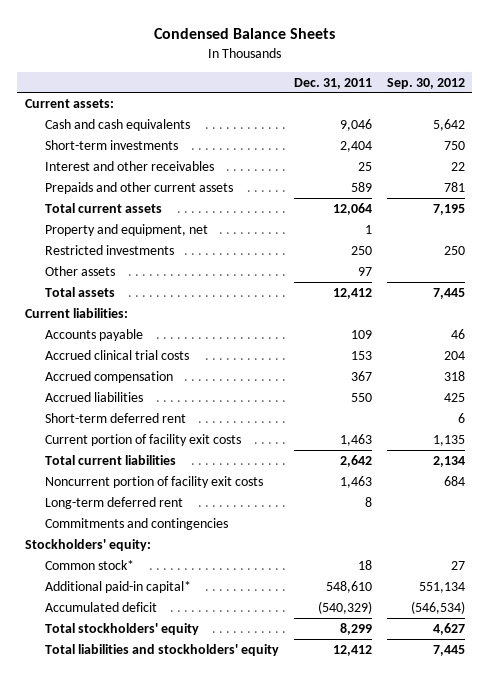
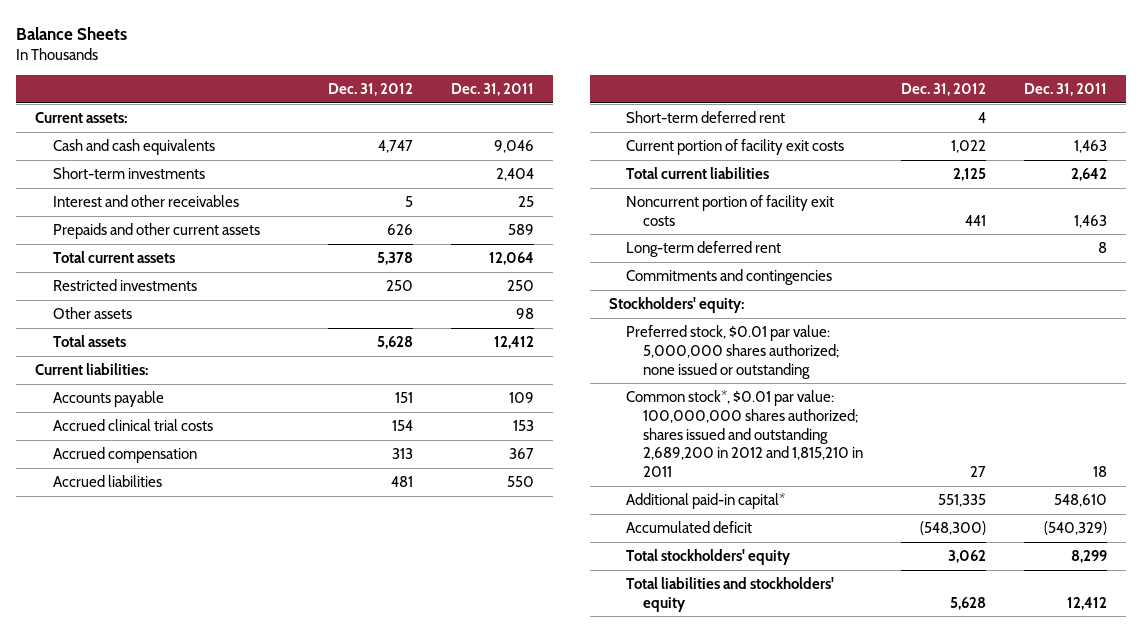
- Condensed Balance Sheets
+ Balance Sheets
- | Dec. 31, 2011 | Sep. 30, 2012
+ | Dec. 31, 2012 | Dec. 31, 2011
- Property and equipment, net | 1 |
- Other assets | 97 |
+ Other assets | | 98
- Common stock* | 18 | 27
+ Preferred stock, $0.01 par value: 5,000,000 shares authorized; none issued or outstanding
+ Common stock*, $0.01 par value: 100,000,000 shares authorized; shares issued and outstanding 2,689,200 in 2012 and 1,815,210 in 2011 | 27 | 18

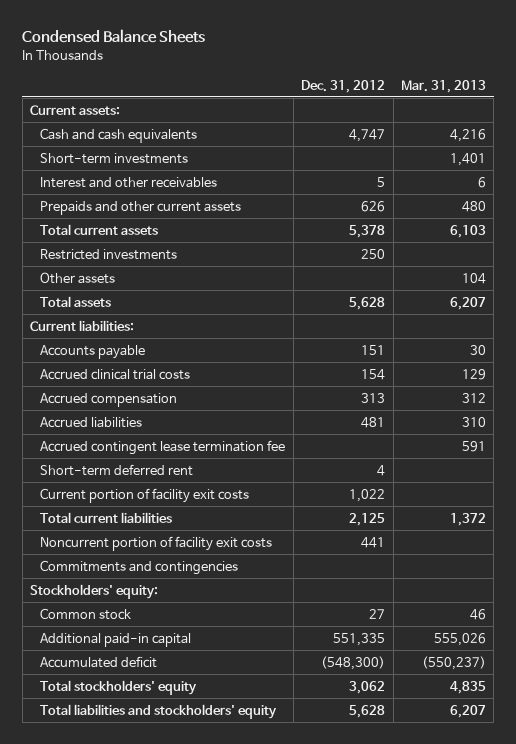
- Balance Sheets
+ Condensed Balance Sheets
- | Dec. 31, 2012 | Dec. 31, 2011
+ | Dec. 31, 2012 | Mar. 31, 2013
+ Accrued contingent lease termination fee | | 591
- Long-term deferred rent | | 8
- Preferred stock, $0.01 par value: 5,000,000 shares authorized; none issued or outstanding
- Common stock*, $0.01 par value: 100,000,000 shares authorized; shares issued and outstanding 2,689,200 in 2012 and 1,815,210 in 2011 | 27 | 18
- Additional paid-in capital* | 551,335 | 548,610
+ Common stock | 27 | 46
+ Additional paid-in capital | 551,335 | 555,026

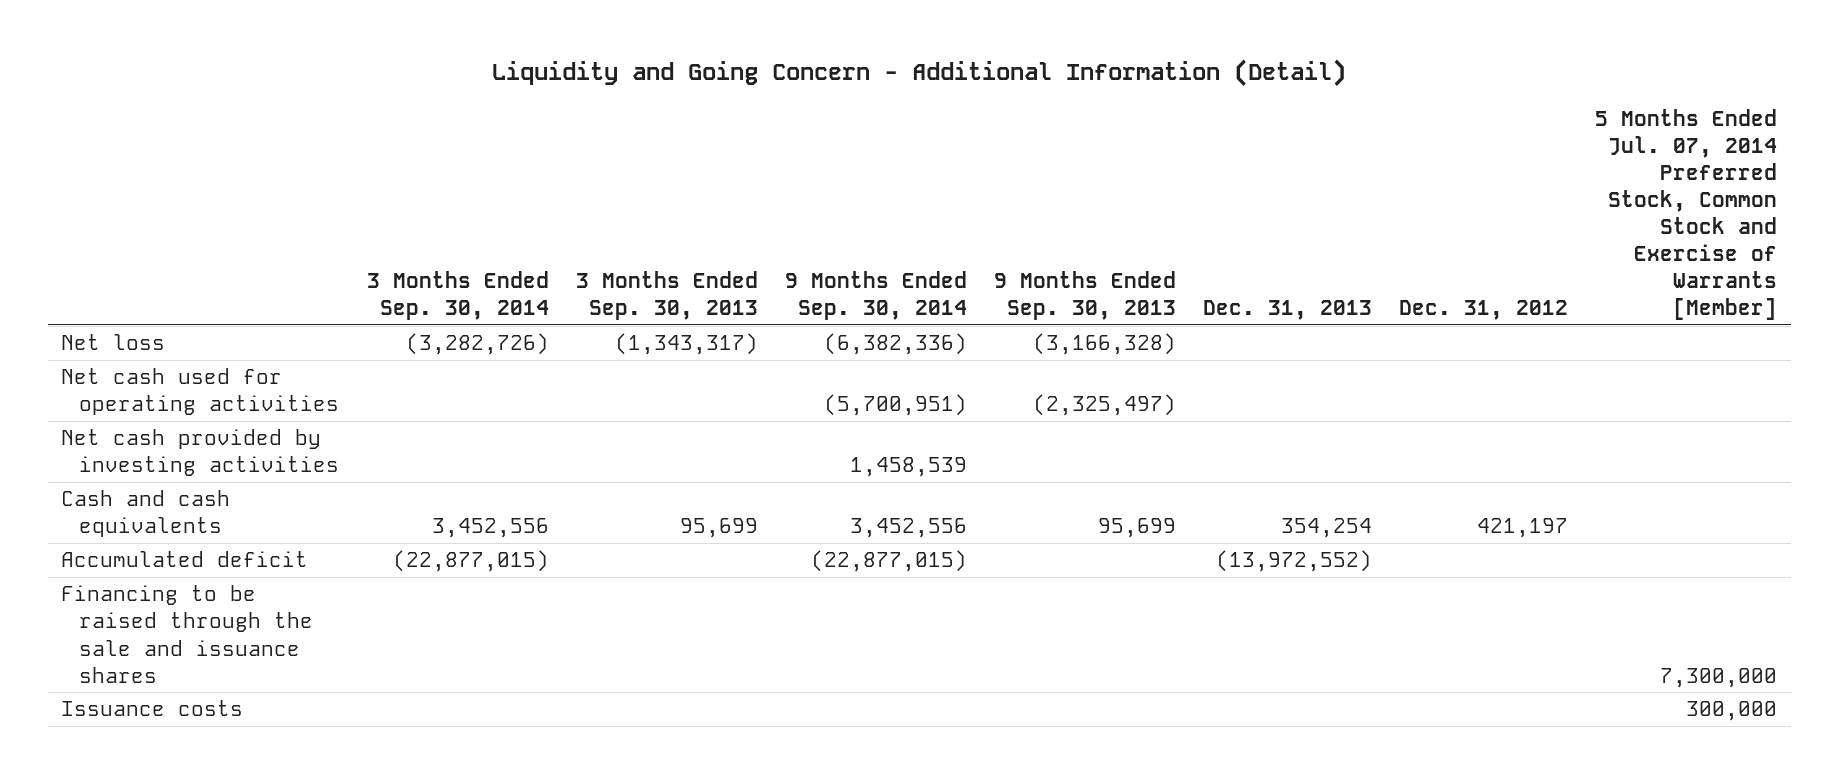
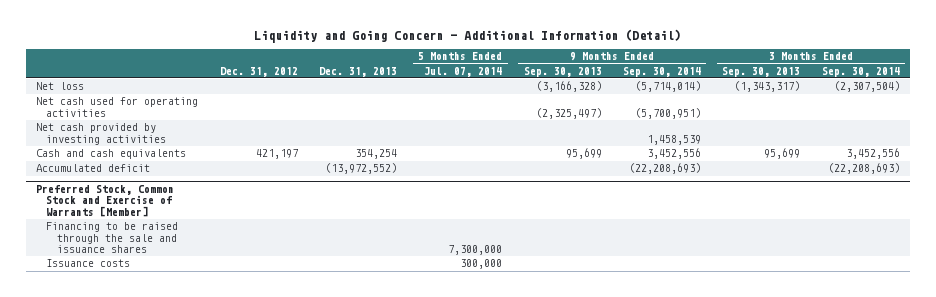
- | 3 Months Ended Sep. 30, 2014 | 3 Months Ended Sep. 30, 2013 | 9 Months Ended Sep. 30, 2014 | 9 Months Ended Sep. 30, 2013 | Dec. 31, 2013 | Dec. 31, 2012 | 5 Months Ended Jul. 07, 2014 Preferred Stock, Common Stock and Exercise of Warrants [Member]
+ | Dec. 31, 2012 | Dec. 31, 2013 | 5 Months Ended Jul. 07, 2014 | 9 Months Ended Sep. 30, 2013 | 9 Months Ended Sep. 30, 2014 | 3 Months Ended Sep. 30, 2013 | 3 Months Ended Sep. 30, 2014
- Net loss | (3,282,726) | (1,343,317) | (6,382,336) | (3,166,328) | | |
+ Net loss | | | | (3,166,328) | (5,714,014) | (1,343,317) | (2,307,504)
- Accumulated deficit | (22,877,015) | | (22,877,015) | | (13,972,552) | |
+ Accumulated deficit | | (13,972,552) | | | (22,208,693) | | (22,208,693)
+ Preferred Stock, Common Stock and Exercise of Warrants [Member]

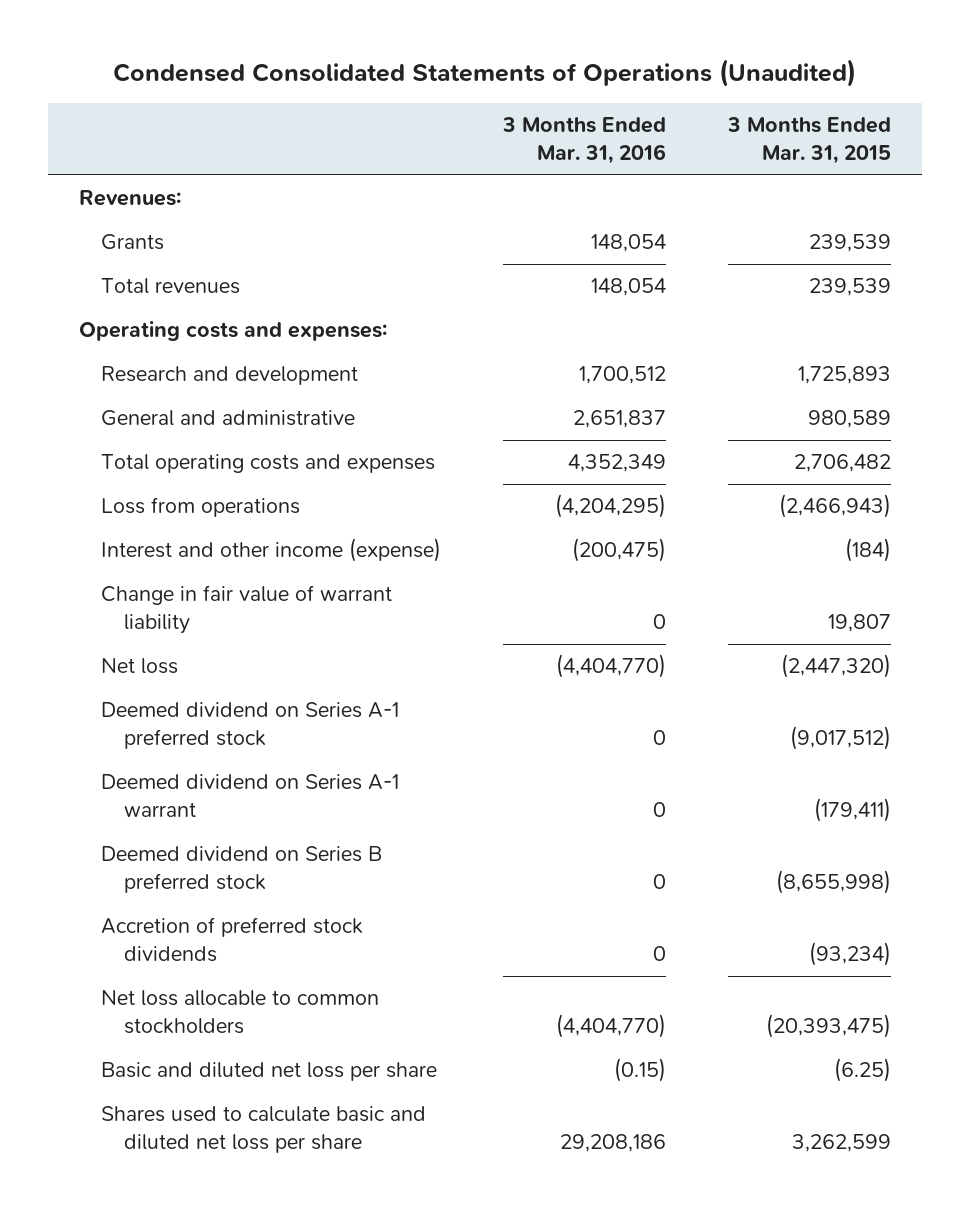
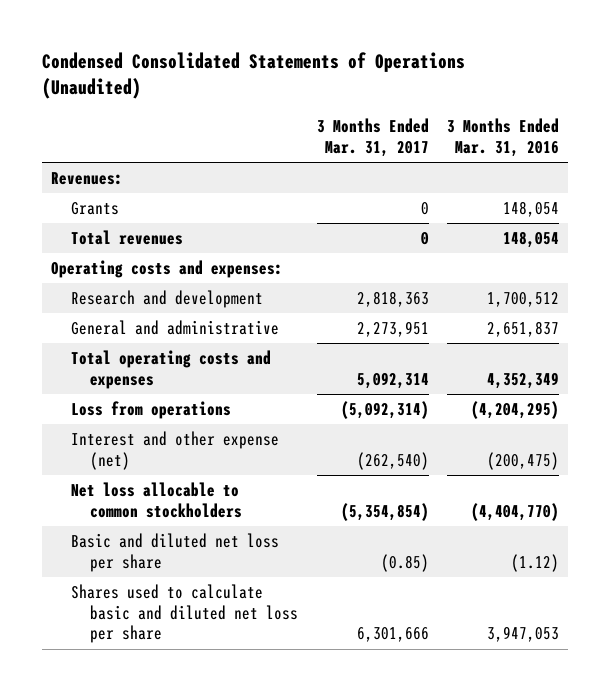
- | 3 Months Ended Mar. 31, 2016 | 3 Months Ended Mar. 31, 2015
+ | 3 Months Ended Mar. 31, 2017 | 3 Months Ended Mar. 31, 2016
- Interest and other income (expense) | (200,475) | (184)
- Change in fair value of warrant liability | 0 | 19,807
- Net loss | (4,404,770) | (2,447,320)
- Deemed dividend on Series A-1 preferred stock | 0 | (9,017,512)
- Deemed dividend on Series A-1 warrant | 0 | (179,411)
- Deemed dividend on Series B preferred stock | 0 | (8,655,998)
- Accretion of preferred stock dividends | 0 | (93,234)
+ Interest and other expense (net) | (262,540) | (200,475)
- Basic and diluted net loss per share | (0.15) | (6.25)
- Shares used to calculate basic and diluted net loss per share | 29,208,186 | 3,262,599
+ Basic and diluted net loss per share | (0.85) | (1.12)
+ Shares used to calculate basic and diluted net loss per share | 6,301,666 | 3,947,053

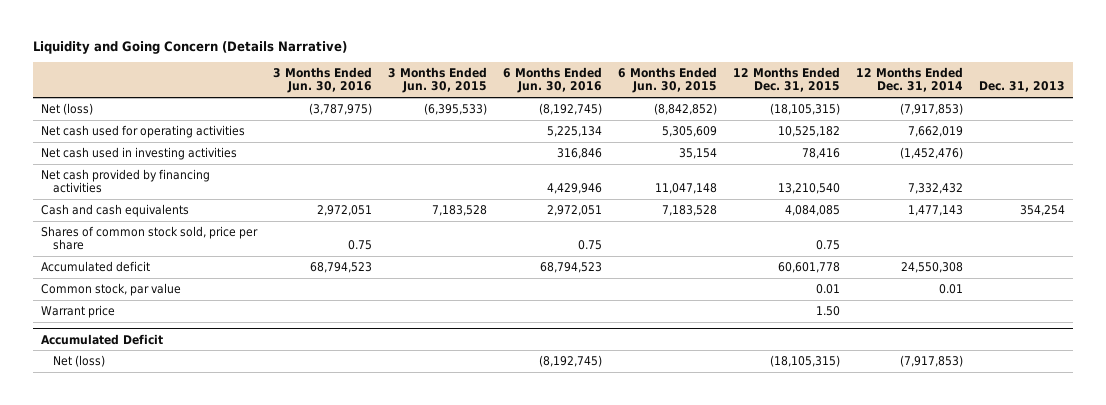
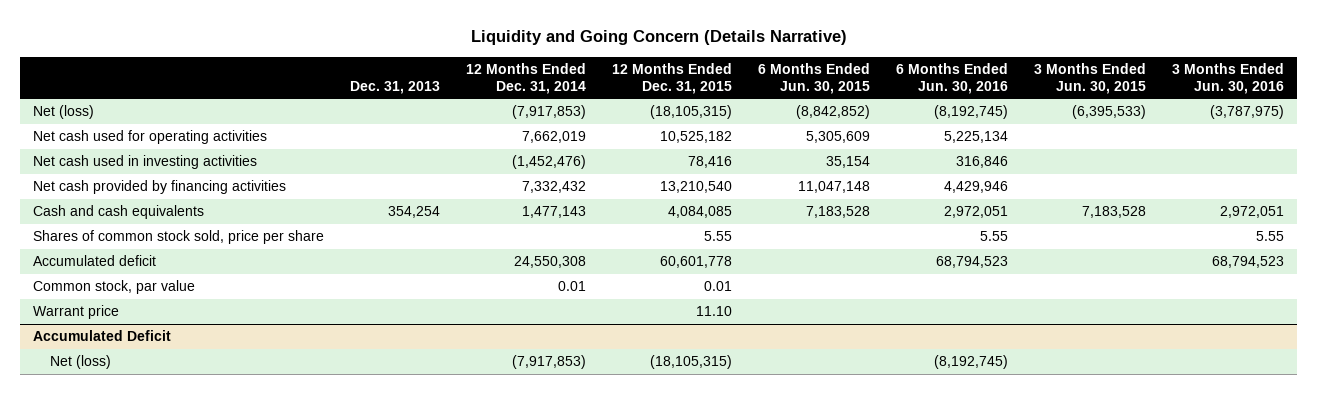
- | 3 Months Ended Jun. 30, 2016 | 3 Months Ended Jun. 30, 2015 | 6 Months Ended Jun. 30, 2016 | 6 Months Ended Jun. 30, 2015 | 12 Months Ended Dec. 31, 2015 | 12 Months Ended Dec. 31, 2014 | Dec. 31, 2013
+ | Dec. 31, 2013 | 12 Months Ended Dec. 31, 2014 | 12 Months Ended Dec. 31, 2015 | 6 Months Ended Jun. 30, 2015 | 6 Months Ended Jun. 30, 2016 | 3 Months Ended Jun. 30, 2015 | 3 Months Ended Jun. 30, 2016
- Shares of common stock sold, price per share | 0.75 | | 0.75 | | 0.75 | |
+ Shares of common stock sold, price per share | | | 5.55 | | 5.55 | | 5.55
- Warrant price | | | | | 1.50 | |
+ Warrant price | | | 11.10 | | | |

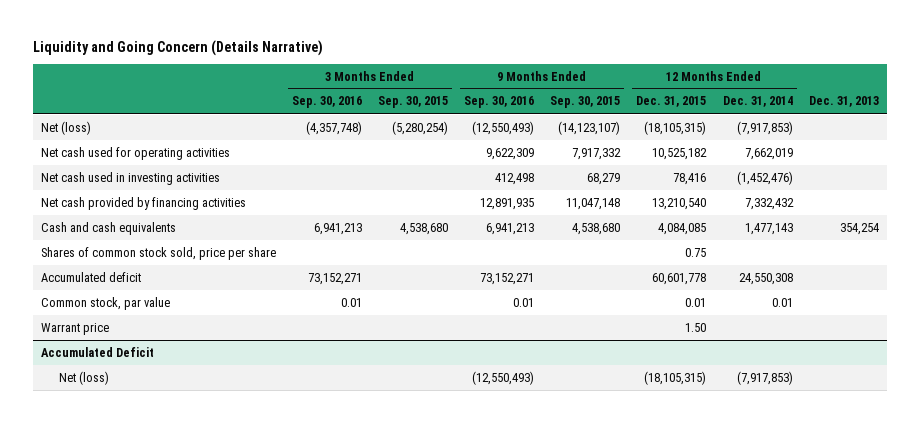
- | Dec. 31, 2013 | 12 Months Ended Dec. 31, 2014 | 12 Months Ended Dec. 31, 2015 | 6 Months Ended Jun. 30, 2015 | 6 Months Ended Jun. 30, 2016 | 3 Months Ended Jun. 30, 2015 | 3 Months Ended Jun. 30, 2016
+ | 3 Months Ended Sep. 30, 2016 | 3 Months Ended Sep. 30, 2015 | 9 Months Ended Sep. 30, 2016 | 9 Months Ended Sep. 30, 2015 | 12 Months Ended Dec. 31, 2015 | 12 Months Ended Dec. 31, 2014 | Dec. 31, 2013
- Shares of common stock sold, price per share | | | 5.55 | | 5.55 | | 5.55
+ Shares of common stock sold, price per share | | | | | 0.75 | |
- Warrant price | | | 11.10 | | | |
+ Warrant price | | | | | 1.50 | |

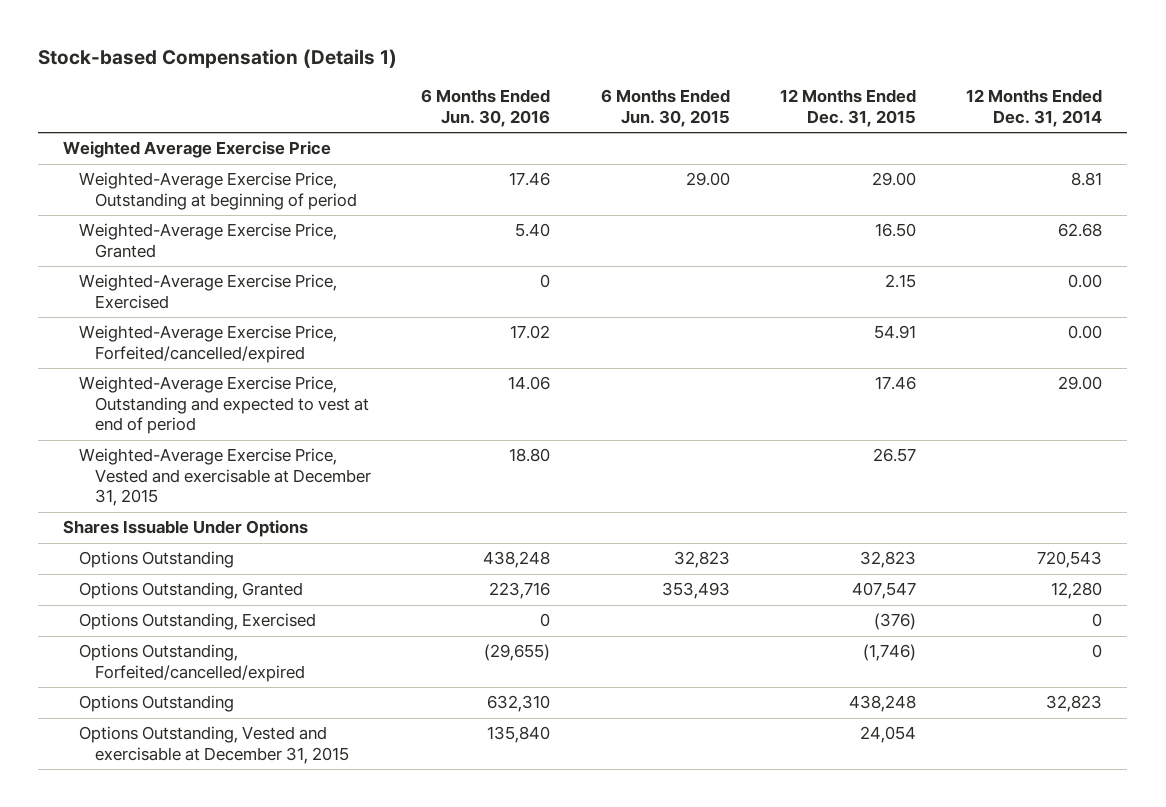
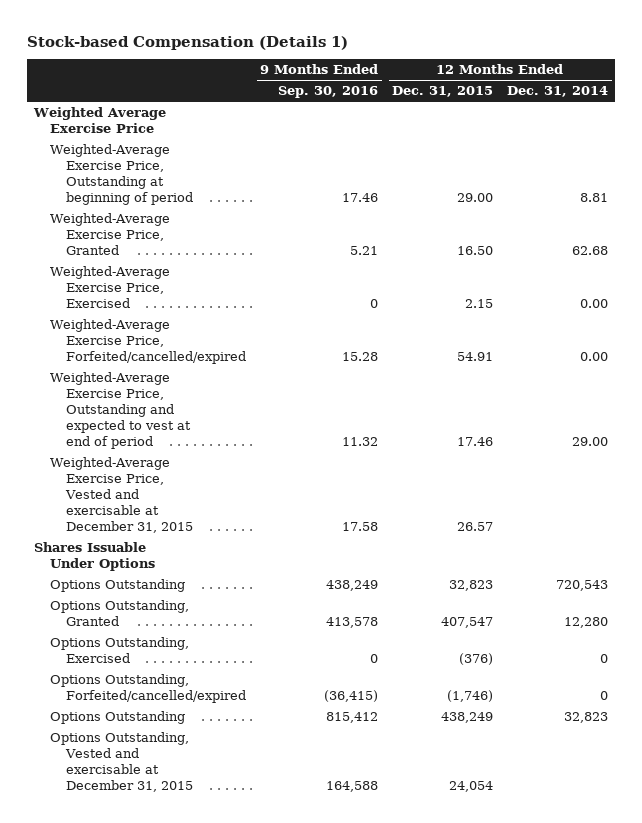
- | 6 Months Ended Jun. 30, 2016 | 6 Months Ended Jun. 30, 2015 | 12 Months Ended Dec. 31, 2015 | 12 Months Ended Dec. 31, 2014
+ | 9 Months Ended Sep. 30, 2016 | 12 Months Ended Dec. 31, 2015 | 12 Months Ended Dec. 31, 2014
- Options Outstanding | 632,310 | | 438,248 | 32,823
+ Options Outstanding | 815,412 | 438,249 | 32,823

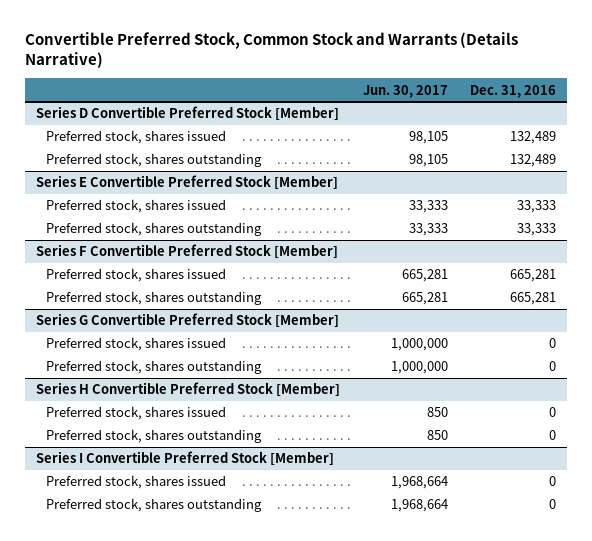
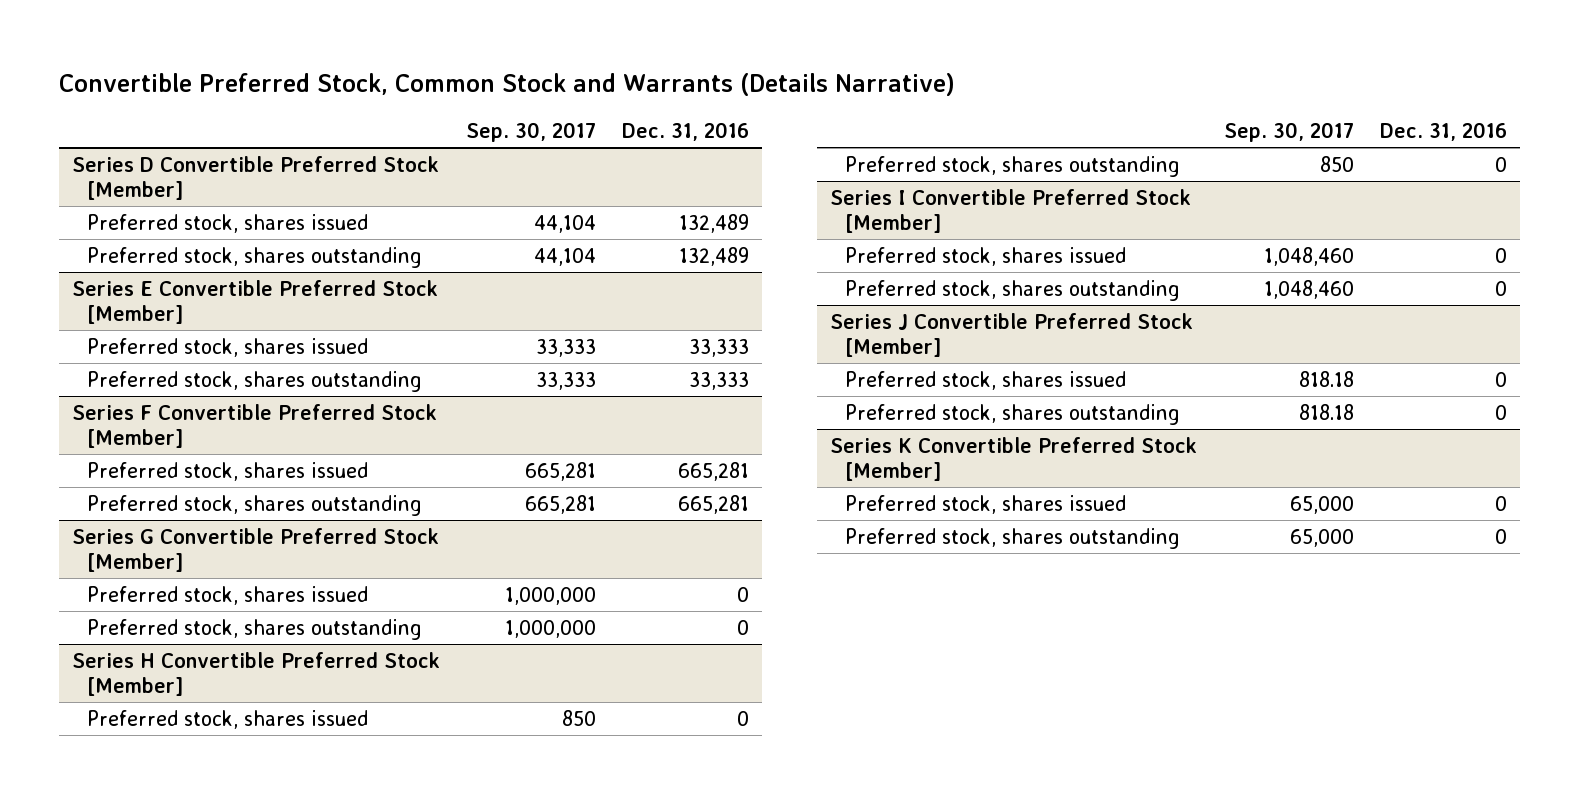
- | Jun. 30, 2017 | Dec. 31, 2016
+ | Sep. 30, 2017 | Dec. 31, 2016
+ Series J Convertible Preferred Stock [Member]
+ Preferred stock, shares issued | 818.18 | 0
+ Preferred stock, shares outstanding | 818.18 | 0
+ Series K Convertible Preferred Stock [Member]
+ Preferred stock, shares issued | 65,000 | 0
+ Preferred stock, shares outstanding | 65,000 | 0

